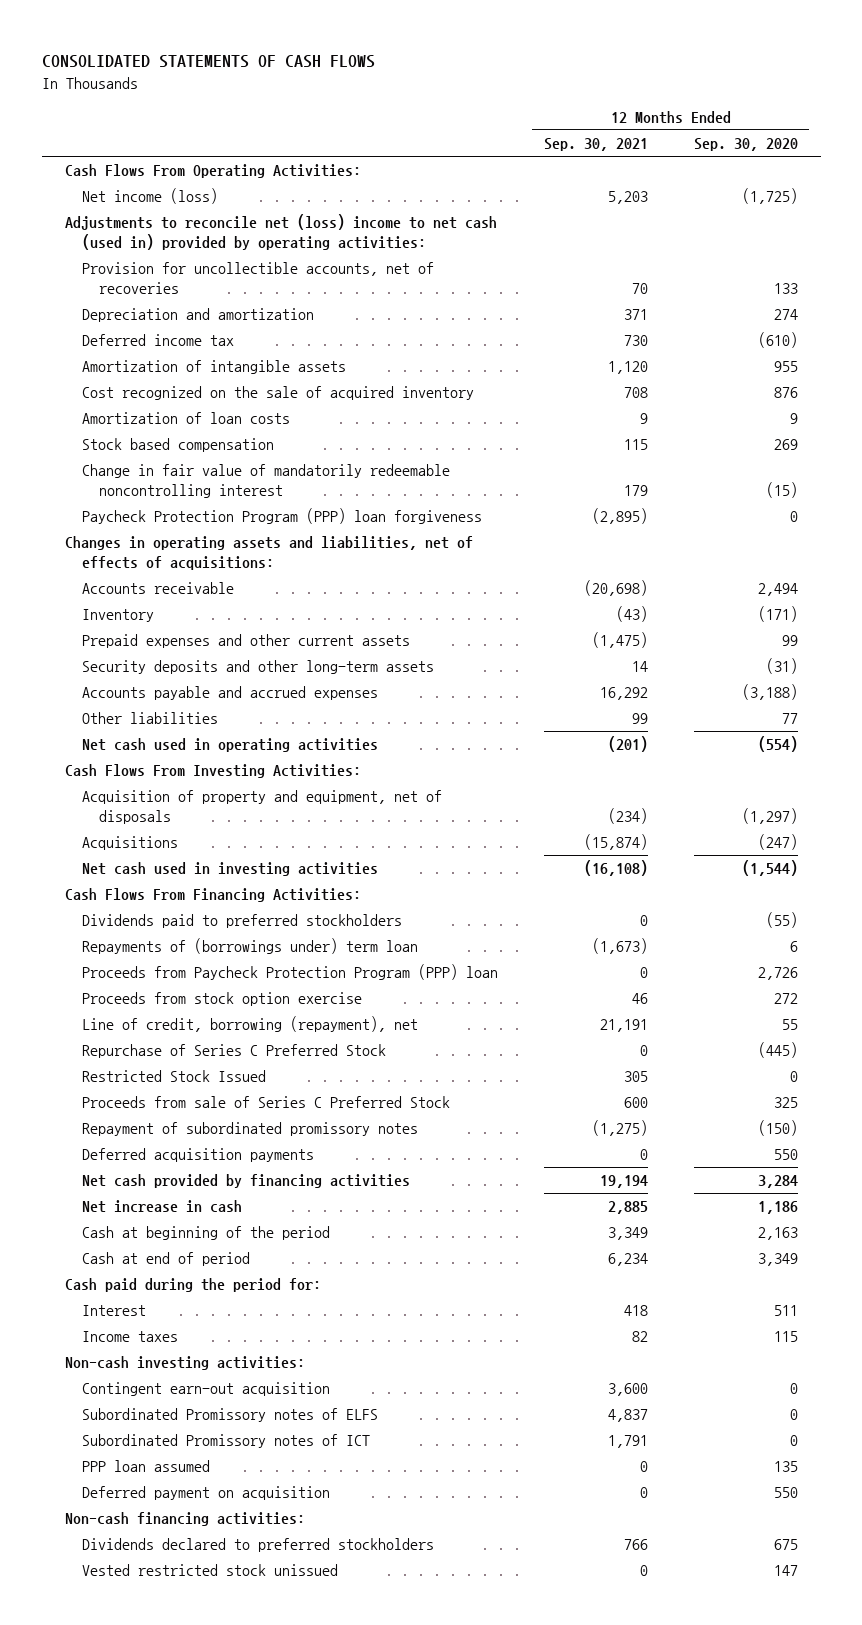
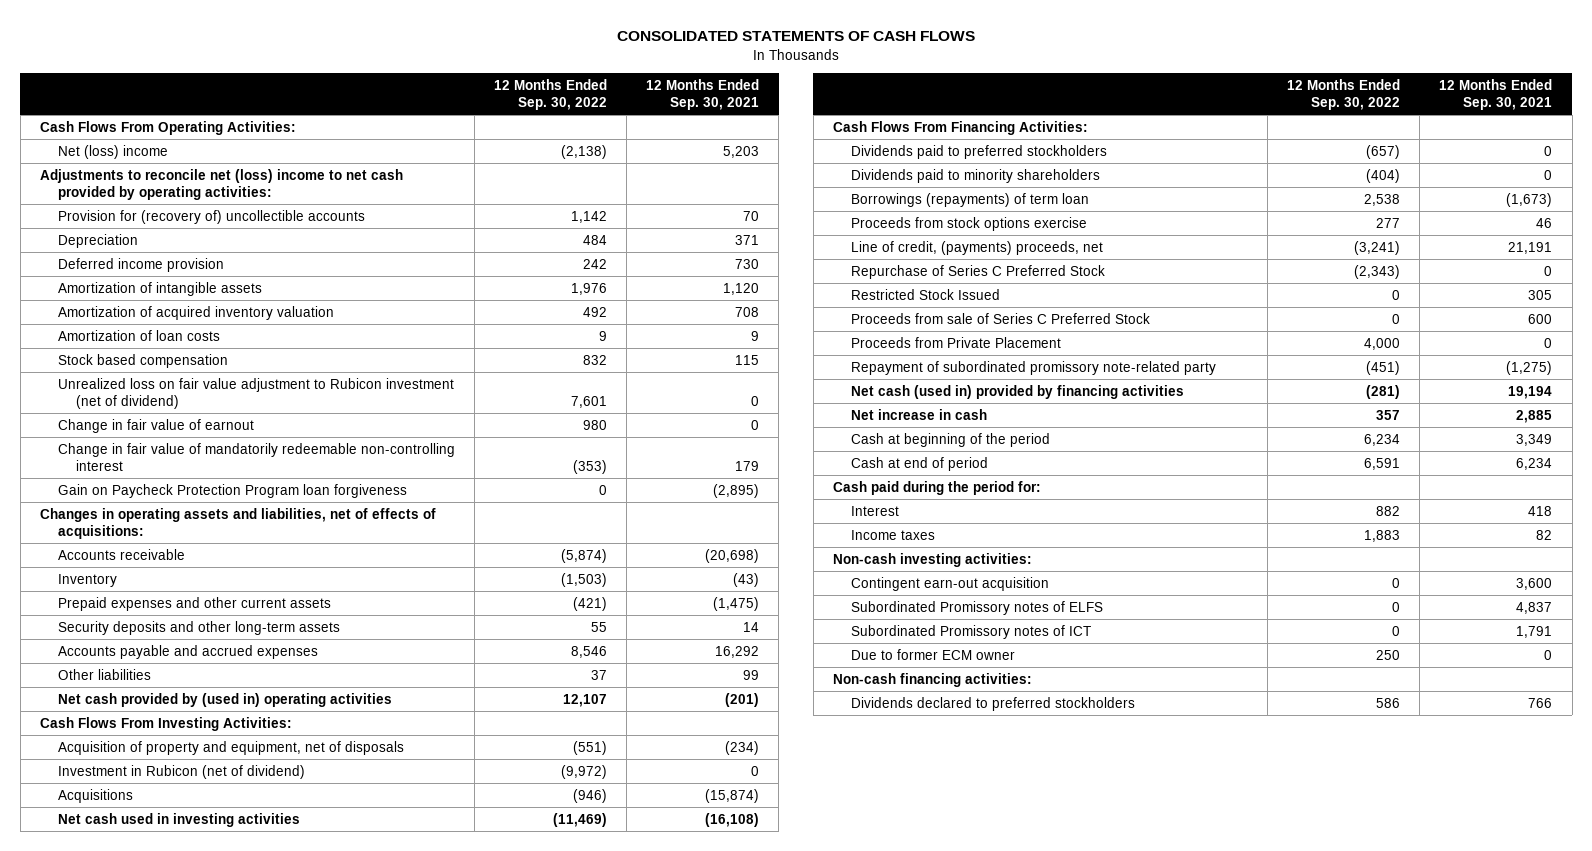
- | 12 Months Ended Sep. 30, 2021 | 12 Months Ended Sep. 30, 2020
+ | 12 Months Ended Sep. 30, 2022 | 12 Months Ended Sep. 30, 2021
- Net income (loss) | 5,203 | (1,725)
- Adjustments to reconcile net (loss) income to net cash (used in) provided by operating activities:
- Provision for uncollectible accounts, net of recoveries | 70 | 133
- Depreciation and amortization | 371 | 274
- Deferred income tax | 730 | (610)
+ Net (loss) income | (2,138) | 5,203
+ Adjustments to reconcile net (loss) income to net cash provided by operating activities:
+ Provision for (recovery of) uncollectible accounts | 1,142 | 70
+ Depreciation | 484 | 371
+ Deferred income provision | 242 | 730
- Cost recognized on the sale of acquired inventory | 708 | 876
+ Amortization of acquired inventory valuation | 492 | 708
- Change in fair value of mandatorily redeemable noncontrolling interest | 179 | (15)
- Paycheck Protection Program (PPP) loan forgiveness | (2,895) | 0
+ Unrealized loss on fair value adjustment to Rubicon investment (net of dividend) | 7,601 | 0
+ Change in fair value of earnout | 980 | 0
+ Change in fair value of mandatorily redeemable non-controlling interest | (353) | 179
+ Gain on Paycheck Protection Program loan forgiveness | 0 | (2,895)
- Net cash used in operating activities | (201) | (554)
+ Net cash provided by (used in) operating activities | 12,107 | (201)
+ Investment in Rubicon (net of dividend) | (9,972) | 0
- Repayments of (borrowings under) term loan | (1,673) | 6
- Proceeds from Paycheck Protection Program (PPP) loan | 0 | 2,726
- Proceeds from stock option exercise | 46 | 272
- Line of credit, borrowing (repayment), net | 21,191 | 55
+ Dividends paid to minority shareholders | (404) | 0
+ Borrowings (repayments) of term loan | 2,538 | (1,673)
+ Proceeds from stock options exercise | 277 | 46
+ Line of credit, (payments) proceeds, net | (3,241) | 21,191
- Repayment of subordinated promissory notes | (1,275) | (150)
- Deferred acquisition payments | 0 | 550
- Net cash provided by financing activities | 19,194 | 3,284
+ Proceeds from Private Placement | 4,000 | 0
+ Repayment of subordinated promissory note-related party | (451) | (1,275)
+ Net cash (used in) provided by financing activities | (281) | 19,194
- PPP loan assumed | 0 | 135
- Deferred payment on acquisition | 0 | 550
+ Due to former ECM owner | 250 | 0
- Vested restricted stock unissued | 0 | 147

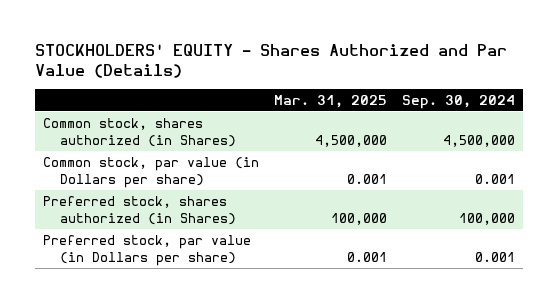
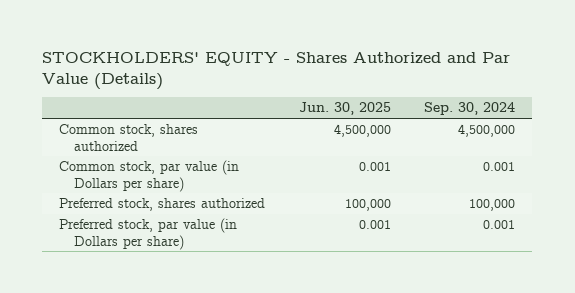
- | Mar. 31, 2025 | Sep. 30, 2024
+ | Jun. 30, 2025 | Sep. 30, 2024
- Common stock, shares authorized (in Shares) | 4,500,000 | 4,500,000
+ Common stock, shares authorized | 4,500,000 | 4,500,000
- Preferred stock, shares authorized (in Shares) | 100,000 | 100,000
+ Preferred stock, shares authorized | 100,000 | 100,000

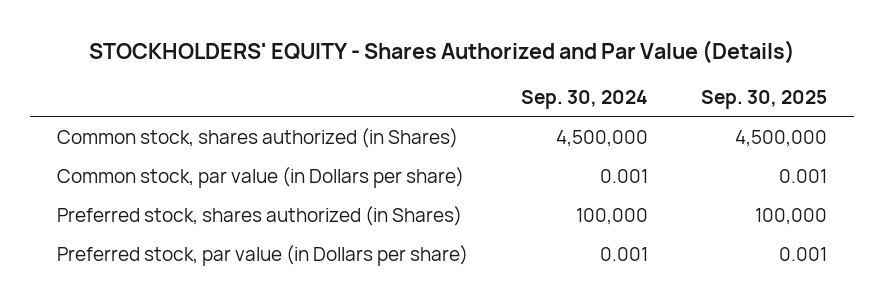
- | Jun. 30, 2025 | Sep. 30, 2024
+ | Sep. 30, 2024 | Sep. 30, 2025
- Common stock, shares authorized | 4,500,000 | 4,500,000
+ Common stock, shares authorized (in Shares) | 4,500,000 | 4,500,000
- Preferred stock, shares authorized | 100,000 | 100,000
+ Preferred stock, shares authorized (in Shares) | 100,000 | 100,000

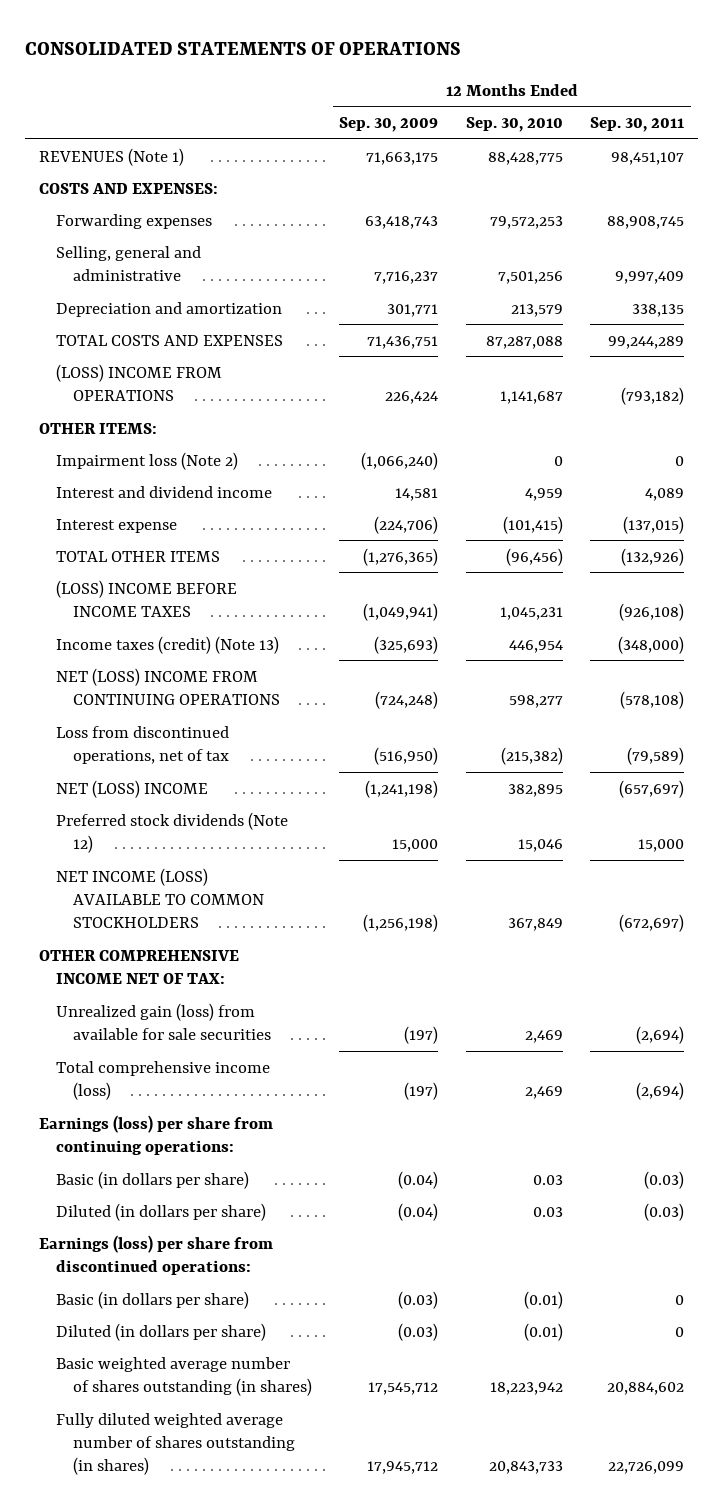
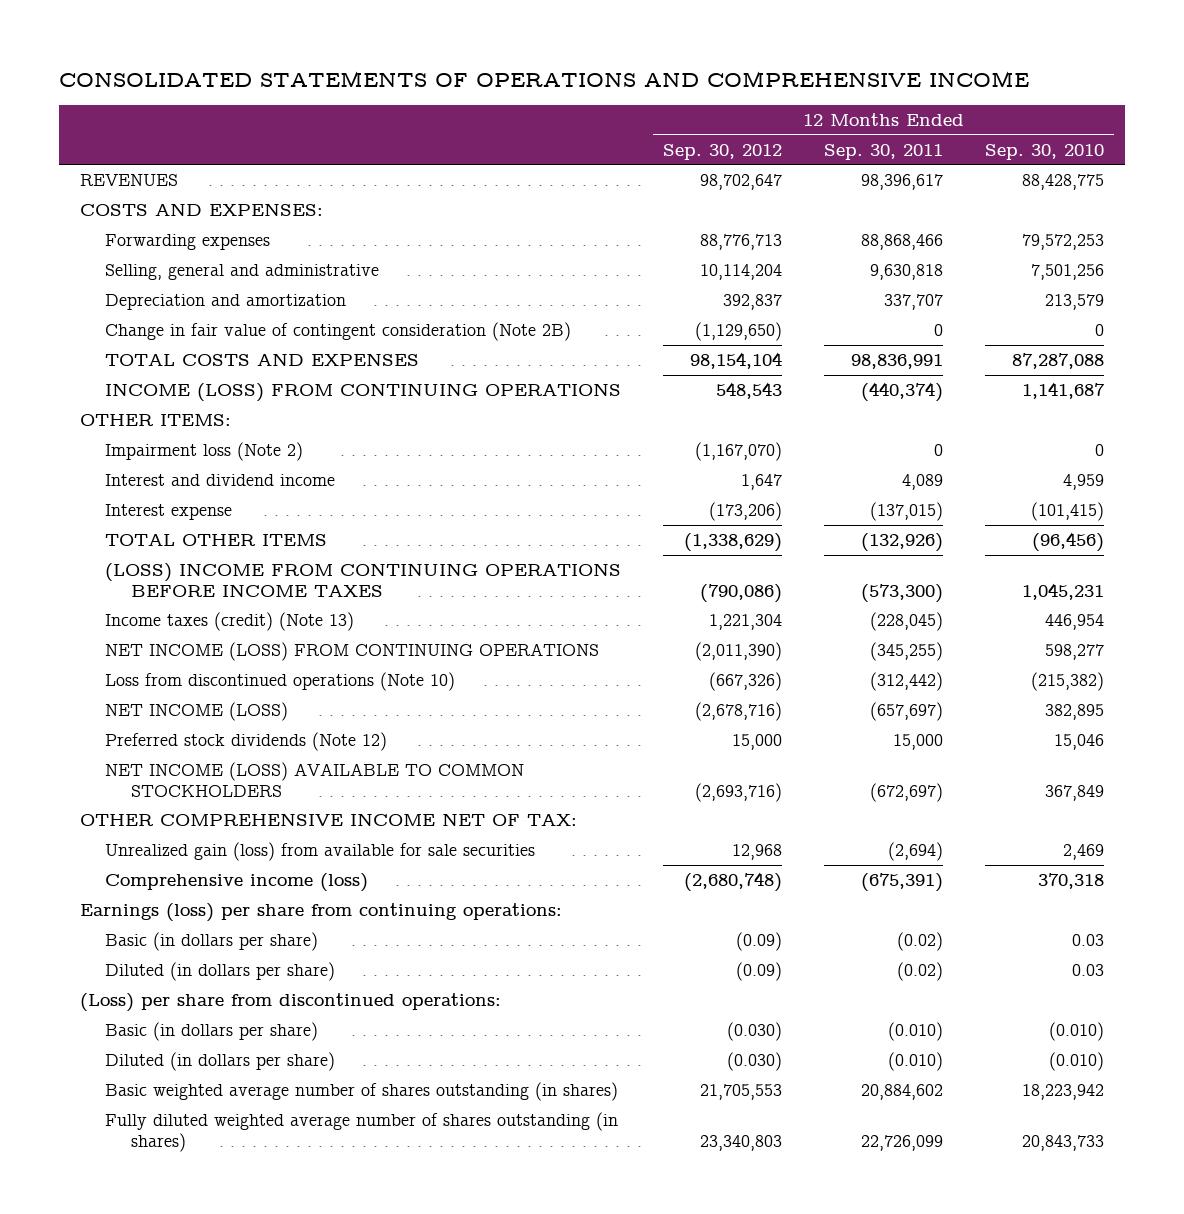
- CONSOLIDATED STATEMENTS OF OPERATIONS
+ CONSOLIDATED STATEMENTS OF OPERATIONS AND COMPREHENSIVE INCOME
- | 12 Months Ended Sep. 30, 2009 | 12 Months Ended Sep. 30, 2010 | 12 Months Ended Sep. 30, 2011
+ | 12 Months Ended Sep. 30, 2012 | 12 Months Ended Sep. 30, 2011 | 12 Months Ended Sep. 30, 2010
- REVENUES (Note 1) | 71,663,175 | 88,428,775 | 98,451,107
+ REVENUES | 98,702,647 | 98,396,617 | 88,428,775
- Forwarding expenses | 63,418,743 | 79,572,253 | 88,908,745
- Selling, general and administrative | 7,716,237 | 7,501,256 | 9,997,409
- Depreciation and amortization | 301,771 | 213,579 | 338,135
- TOTAL COSTS AND EXPENSES | 71,436,751 | 87,287,088 | 99,244,289
- (LOSS) INCOME FROM OPERATIONS | 226,424 | 1,141,687 | (793,182)
+ Forwarding expenses | 88,776,713 | 88,868,466 | 79,572,253
+ Selling, general and administrative | 10,114,204 | 9,630,818 | 7,501,256
+ Depreciation and amortization | 392,837 | 337,707 | 213,579
+ Change in fair value of contingent consideration (Note 2B) | (1,129,650) | 0 | 0
+ TOTAL COSTS AND EXPENSES | 98,154,104 | 98,836,991 | 87,287,088
+ INCOME (LOSS) FROM CONTINUING OPERATIONS | 548,543 | (440,374) | 1,141,687
- (LOSS) INCOME BEFORE INCOME TAXES | (1,049,941) | 1,045,231 | (926,108)
- Income taxes (credit) (Note 13) | (325,693) | 446,954 | (348,000)
- NET (LOSS) INCOME FROM CONTINUING OPERATIONS | (724,248) | 598,277 | (578,108)
- Loss from discontinued operations, net of tax | (516,950) | (215,382) | (79,589)
- NET (LOSS) INCOME | (1,241,198) | 382,895 | (657,697)
+ (LOSS) INCOME FROM CONTINUING OPERATIONS BEFORE INCOME TAXES | (790,086) | (573,300) | 1,045,231
+ Income taxes (credit) (Note 13) | 1,221,304 | (228,045) | 446,954
+ NET INCOME (LOSS) FROM CONTINUING OPERATIONS | (2,011,390) | (345,255) | 598,277
+ Loss from discontinued operations (Note 10) | (667,326) | (312,442) | (215,382)
+ NET INCOME (LOSS) | (2,678,716) | (657,697) | 382,895
- Total comprehensive income (loss) | (197) | 2,469 | (2,694)
+ Comprehensive income (loss) | (2,680,748) | (675,391) | 370,318
- Basic (in dollars per share) | (0.04) | 0.03 | (0.03)
- Diluted (in dollars per share) | (0.04) | 0.03 | (0.03)
- Earnings (loss) per share from discontinued operations:
- Basic (in dollars per share) | (0.03) | (0.01) | 0
- Diluted (in dollars per share) | (0.03) | (0.01) | 0
+ Basic (in dollars per share) | (0.09) | (0.02) | 0.03
+ Diluted (in dollars per share) | (0.09) | (0.02) | 0.03
+ (Loss) per share from discontinued operations:
+ Basic (in dollars per share) | (0.030) | (0.010) | (0.010)
+ Diluted (in dollars per share) | (0.030) | (0.010) | (0.010)

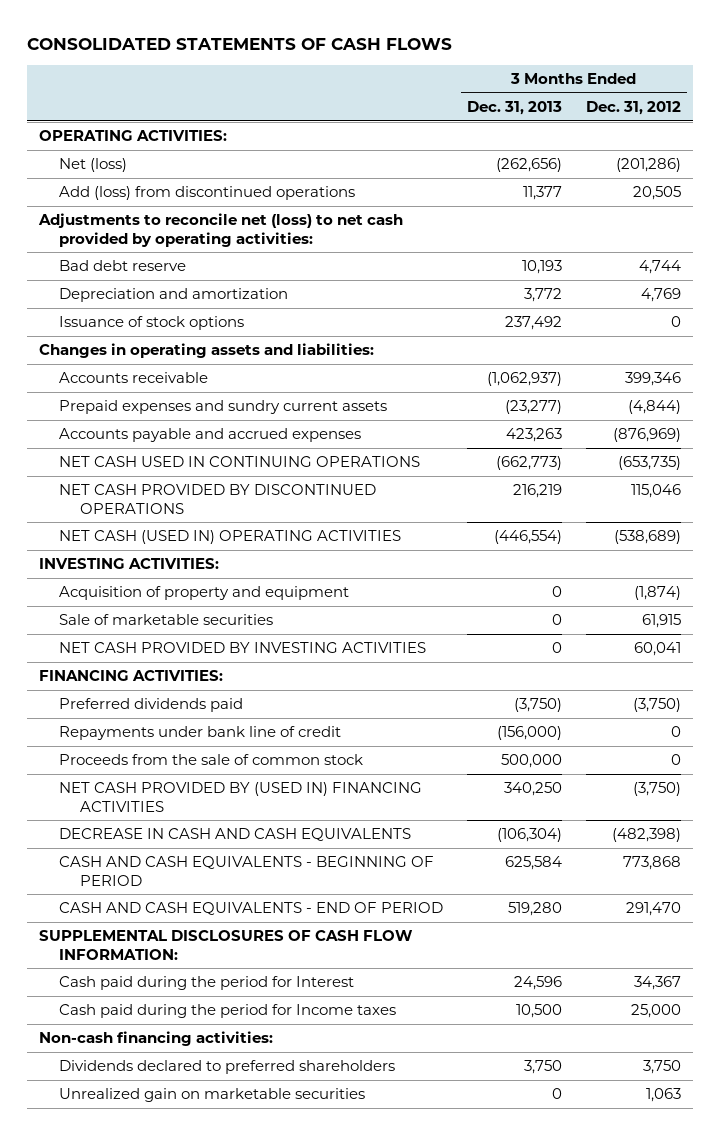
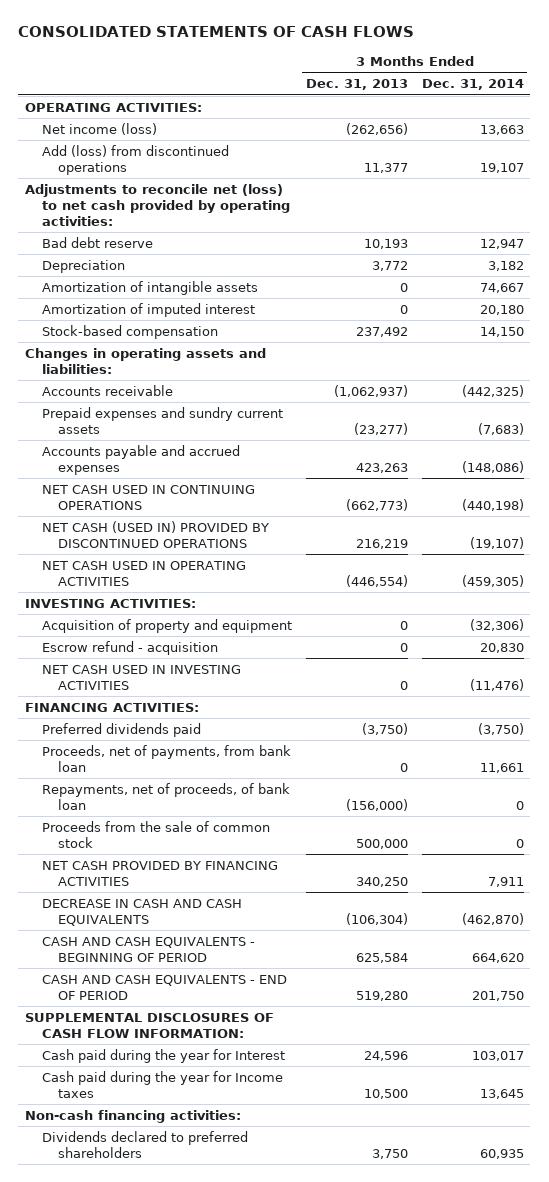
- | 3 Months Ended Dec. 31, 2013 | 3 Months Ended Dec. 31, 2012
+ | 3 Months Ended Dec. 31, 2013 | 3 Months Ended Dec. 31, 2014
- Net (loss) | (262,656) | (201,286)
+ Net income (loss) | (262,656) | 13,663
- Depreciation and amortization | 3,772 | 4,769
- Issuance of stock options | 237,492 | 0
+ Depreciation | 3,772 | 3,182
+ Amortization of intangible assets | 0 | 74,667
+ Amortization of imputed interest | 0 | 20,180
+ Stock-based compensation | 237,492 | 14,150
- NET CASH PROVIDED BY DISCONTINUED OPERATIONS | 216,219 | 115,046
- NET CASH (USED IN) OPERATING ACTIVITIES | (446,554) | (538,689)
+ NET CASH (USED IN) PROVIDED BY DISCONTINUED OPERATIONS | 216,219 | (19,107)
+ NET CASH USED IN OPERATING ACTIVITIES | (446,554) | (459,305)
- Sale of marketable securities | 0 | 61,915
- NET CASH PROVIDED BY INVESTING ACTIVITIES | 0 | 60,041
+ Escrow refund - acquisition | 0 | 20,830
+ NET CASH USED IN INVESTING ACTIVITIES | 0 | (11,476)
- Repayments under bank line of credit | (156,000) | 0
+ Proceeds, net of payments, from bank loan | 0 | 11,661
+ Repayments, net of proceeds, of bank loan | (156,000) | 0
- NET CASH PROVIDED BY (USED IN) FINANCING ACTIVITIES | 340,250 | (3,750)
+ NET CASH PROVIDED BY FINANCING ACTIVITIES | 340,250 | 7,911
- Cash paid during the period for Interest | 24,596 | 34,367
- Cash paid during the period for Income taxes | 10,500 | 25,000
+ Cash paid during the year for Interest | 24,596 | 103,017
+ Cash paid during the year for Income taxes | 10,500 | 13,645
- Unrealized gain on marketable securities | 0 | 1,063

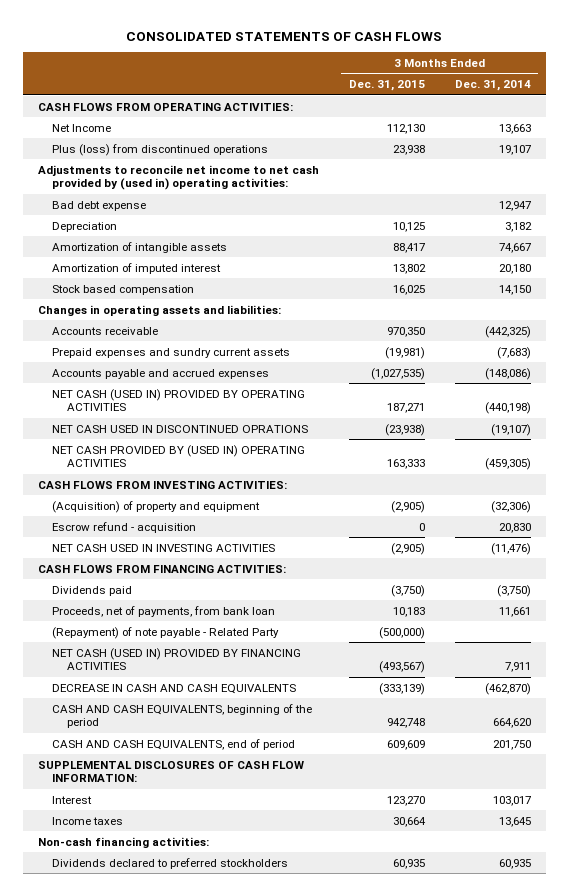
- | 3 Months Ended Dec. 31, 2013 | 3 Months Ended Dec. 31, 2014
+ | 3 Months Ended Dec. 31, 2015 | 3 Months Ended Dec. 31, 2014
- OPERATING ACTIVITIES:
- Net income (loss) | (262,656) | 13,663
- Add (loss) from discontinued operations | 11,377 | 19,107
- Adjustments to reconcile net (loss) to net cash provided by operating activities:
- Bad debt reserve | 10,193 | 12,947
+ CASH FLOWS FROM OPERATING ACTIVITIES:
+ Net Income | 112,130 | 13,663
+ Plus (loss) from discontinued operations | 23,938 | 19,107
+ Adjustments to reconcile net income to net cash provided by (used in) operating activities:
+ Bad debt expense | | 12,947
- Stock-based compensation | 237,492 | 14,150
+ Stock based compensation | 16,025 | 14,150
- NET CASH USED IN CONTINUING OPERATIONS | (662,773) | (440,198)
- NET CASH (USED IN) PROVIDED BY DISCONTINUED OPERATIONS | 216,219 | (19,107)
- NET CASH USED IN OPERATING ACTIVITIES | (446,554) | (459,305)
- INVESTING ACTIVITIES:
- Acquisition of property and equipment | 0 | (32,306)
+ NET CASH (USED IN) PROVIDED BY OPERATING ACTIVITIES | 187,271 | (440,198)
+ NET CASH USED IN DISCONTINUED OPRATIONS | (23,938) | (19,107)
+ NET CASH PROVIDED BY (USED IN) OPERATING ACTIVITIES | 163,333 | (459,305)
+ CASH FLOWS FROM INVESTING ACTIVITIES:
+ (Acquisition) of property and equipment | (2,905) | (32,306)
- FINANCING ACTIVITIES:
- Preferred dividends paid | (3,750) | (3,750)
+ CASH FLOWS FROM FINANCING ACTIVITIES:
+ Dividends paid | (3,750) | (3,750)
- Repayments, net of proceeds, of bank loan | (156,000) | 0
- Proceeds from the sale of common stock | 500,000 | 0
- NET CASH PROVIDED BY FINANCING ACTIVITIES | 340,250 | 7,911
+ (Repayment) of note payable - Related Party | (500,000) |
+ NET CASH (USED IN) PROVIDED BY FINANCING ACTIVITIES | (493,567) | 7,911
- CASH AND CASH EQUIVALENTS - BEGINNING OF PERIOD | 625,584 | 664,620
- CASH AND CASH EQUIVALENTS - END OF PERIOD | 519,280 | 201,750
+ CASH AND CASH EQUIVALENTS, beginning of the period | 942,748 | 664,620
+ CASH AND CASH EQUIVALENTS, end of period | 609,609 | 201,750
- Cash paid during the year for Interest | 24,596 | 103,017
- Cash paid during the year for Income taxes | 10,500 | 13,645
+ Interest | 123,270 | 103,017
+ Income taxes | 30,664 | 13,645
- Dividends declared to preferred shareholders | 3,750 | 60,935
+ Dividends declared to preferred stockholders | 60,935 | 60,935

